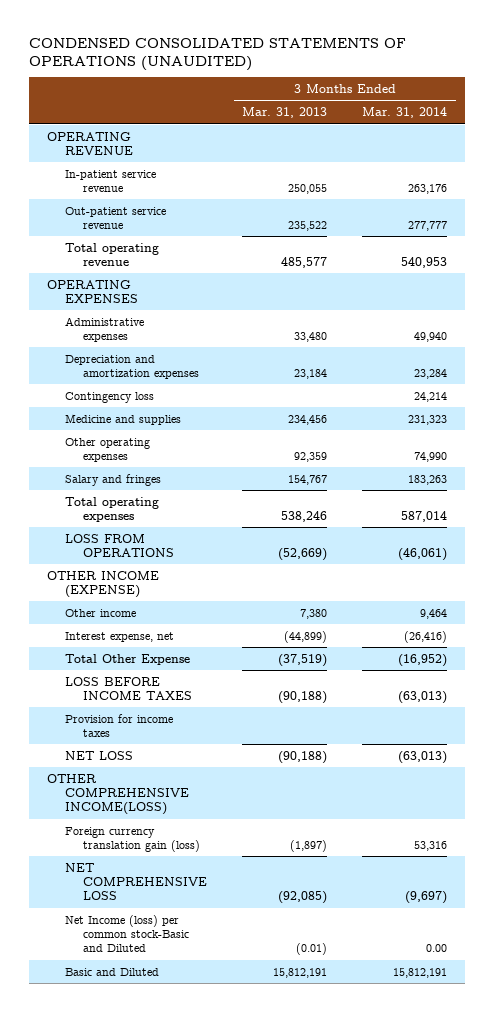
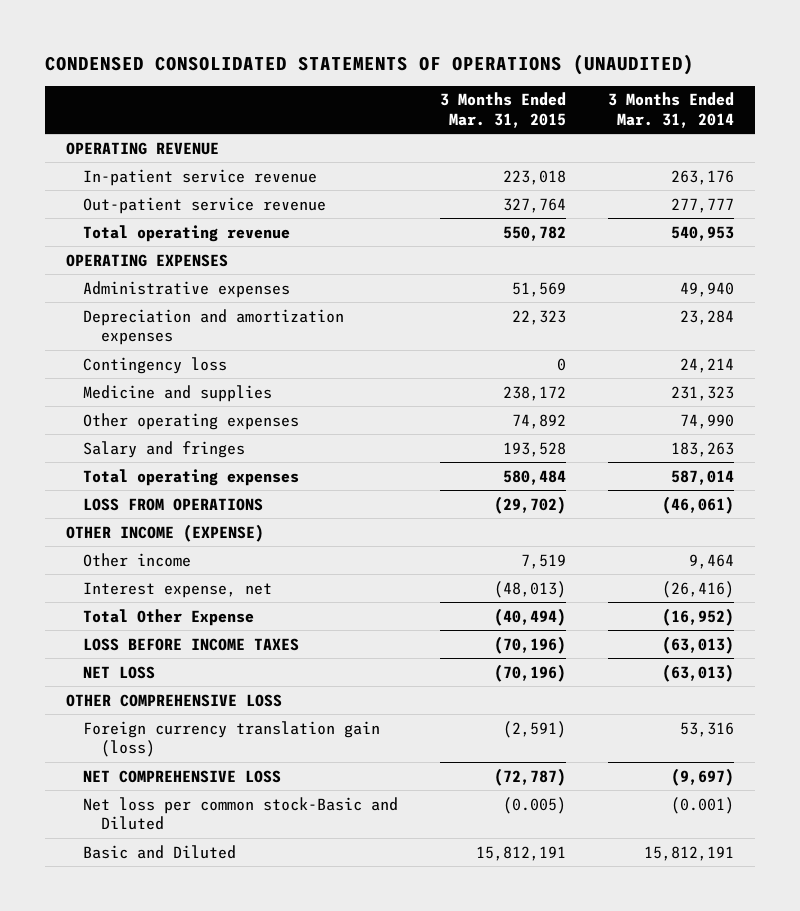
- | 3 Months Ended Mar. 31, 2013 | 3 Months Ended Mar. 31, 2014
+ | 3 Months Ended Mar. 31, 2015 | 3 Months Ended Mar. 31, 2014
- Provision for income taxes
- OTHER COMPREHENSIVE INCOME(LOSS)
+ OTHER COMPREHENSIVE LOSS
- Net Income (loss) per common stock-Basic and Diluted | (0.01) | 0.00
+ Net loss per common stock-Basic and Diluted | (0.005) | (0.001)

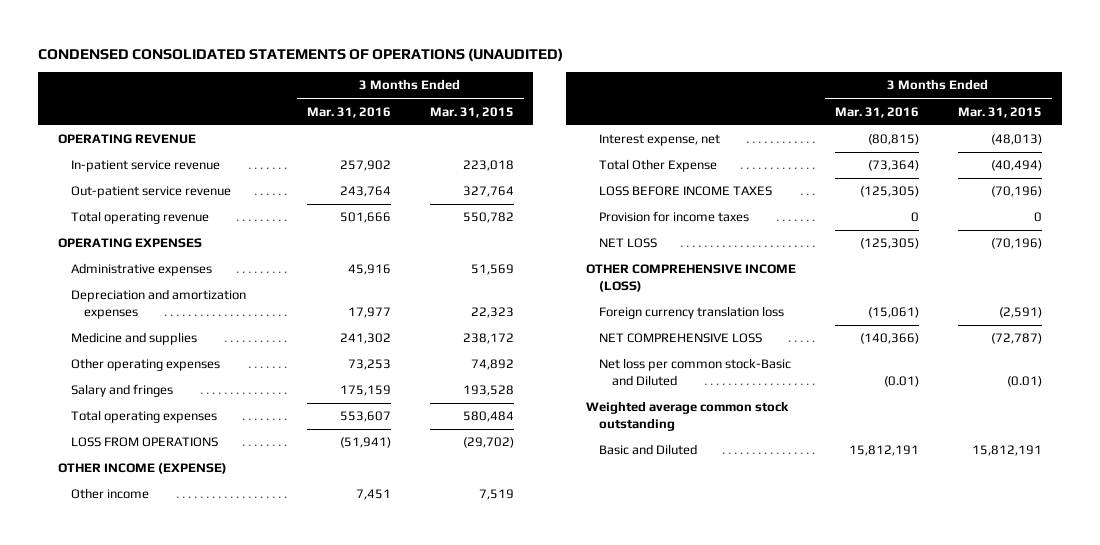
- | 3 Months Ended Mar. 31, 2015 | 3 Months Ended Mar. 31, 2014
+ | 3 Months Ended Mar. 31, 2016 | 3 Months Ended Mar. 31, 2015
- Contingency loss | 0 | 24,214
+ Provision for income taxes | 0 | 0
- OTHER COMPREHENSIVE LOSS
- Foreign currency translation gain (loss) | (2,591) | 53,316
+ OTHER COMPREHENSIVE INCOME (LOSS)
+ Foreign currency translation loss | (15,061) | (2,591)
- Net loss per common stock-Basic and Diluted | (0.005) | (0.001)
+ Net loss per common stock-Basic and Diluted | (0.01) | (0.01)
+ Weighted average common stock outstanding

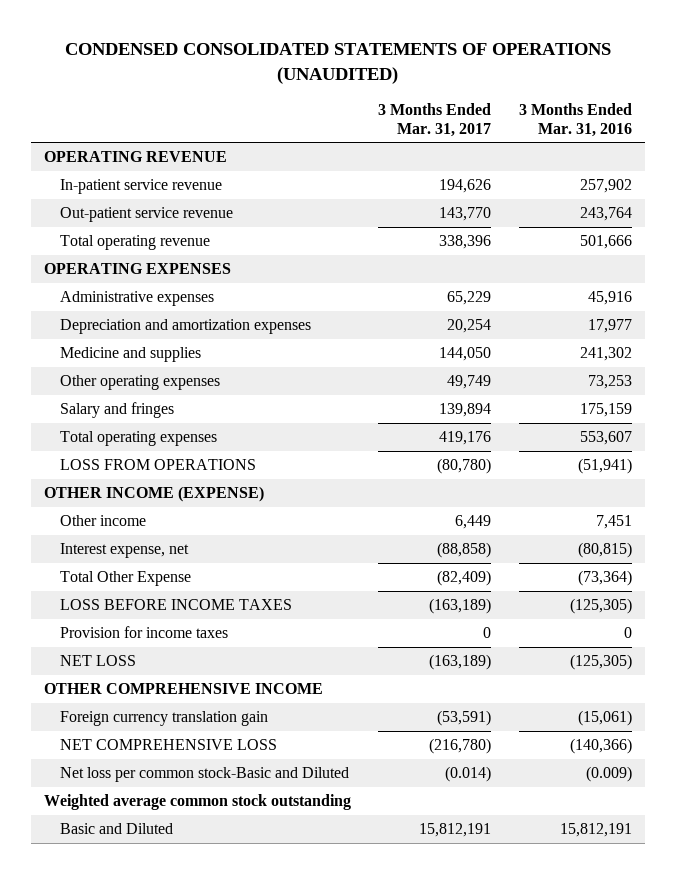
- | 3 Months Ended Mar. 31, 2016 | 3 Months Ended Mar. 31, 2015
+ | 3 Months Ended Mar. 31, 2017 | 3 Months Ended Mar. 31, 2016
- OTHER COMPREHENSIVE INCOME (LOSS)
- Foreign currency translation loss | (15,061) | (2,591)
+ OTHER COMPREHENSIVE INCOME
+ Foreign currency translation gain | (53,591) | (15,061)
- Net loss per common stock-Basic and Diluted | (0.01) | (0.01)
+ Net loss per common stock-Basic and Diluted | (0.014) | (0.009)

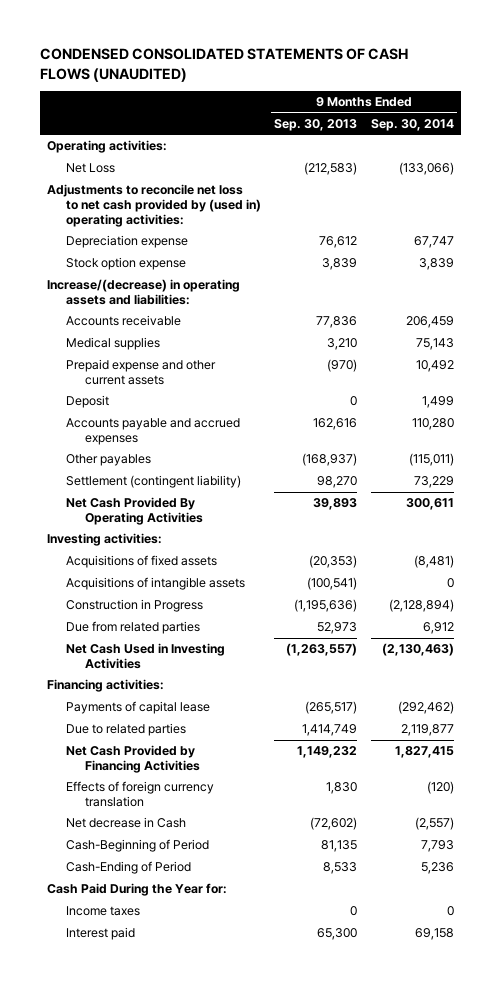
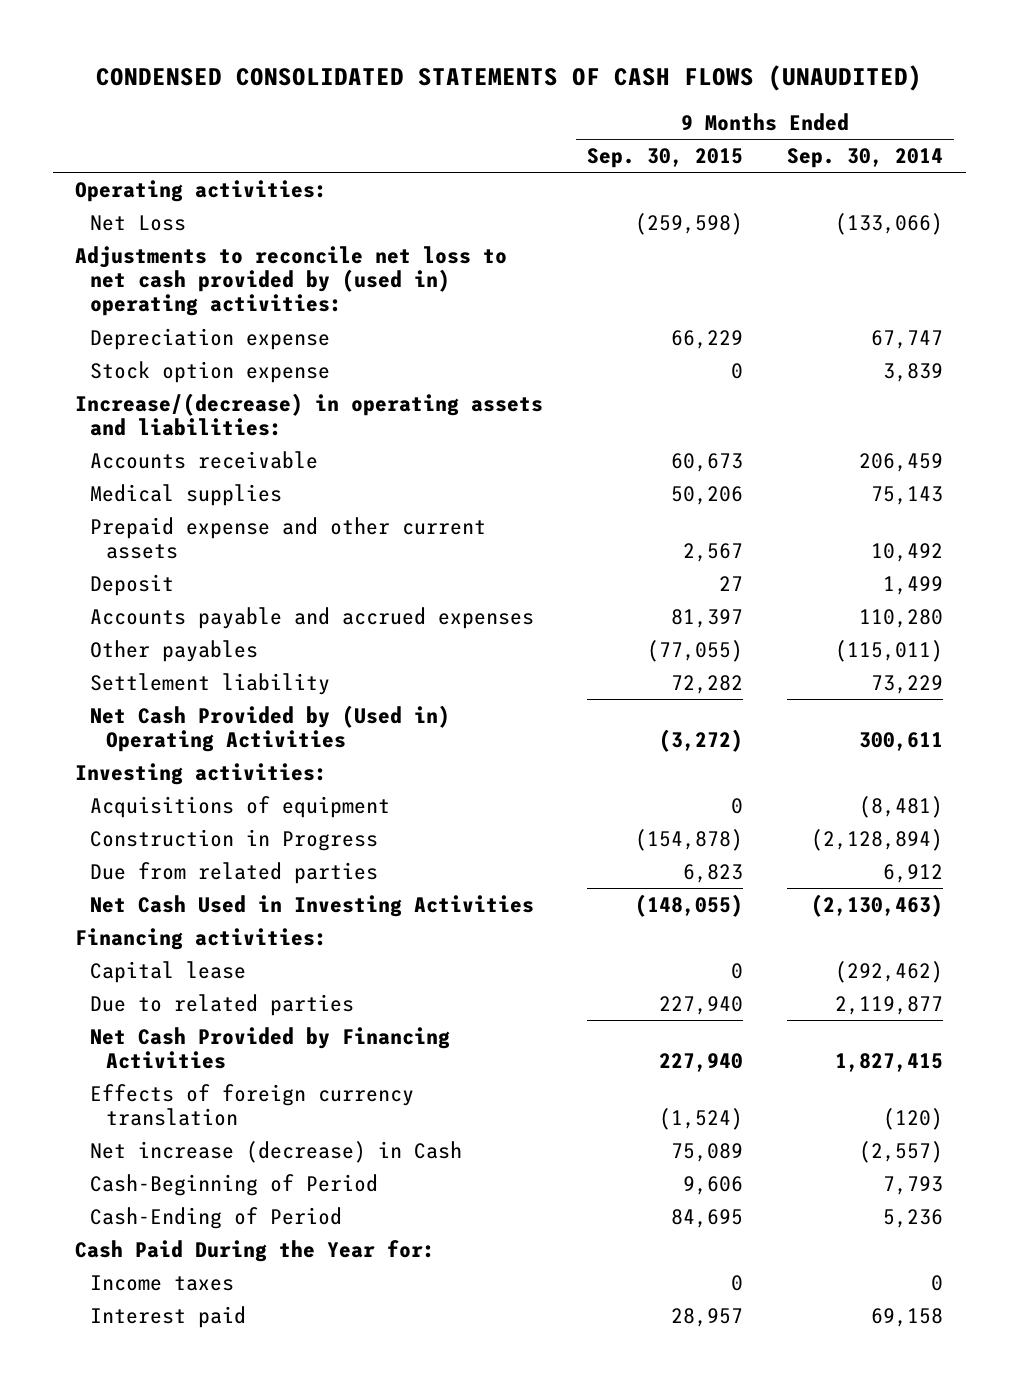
- | 9 Months Ended Sep. 30, 2013 | 9 Months Ended Sep. 30, 2014
+ | 9 Months Ended Sep. 30, 2015 | 9 Months Ended Sep. 30, 2014
- Settlement (contingent liability) | 98,270 | 73,229
- Net Cash Provided By Operating Activities | 39,893 | 300,611
+ Settlement liability | 72,282 | 73,229
+ Net Cash Provided by (Used in) Operating Activities | (3,272) | 300,611
- Acquisitions of fixed assets | (20,353) | (8,481)
- Acquisitions of intangible assets | (100,541) | 0
+ Acquisitions of equipment | 0 | (8,481)
- Payments of capital lease | (265,517) | (292,462)
+ Capital lease | 0 | (292,462)
- Net decrease in Cash | (72,602) | (2,557)
+ Net increase (decrease) in Cash | 75,089 | (2,557)

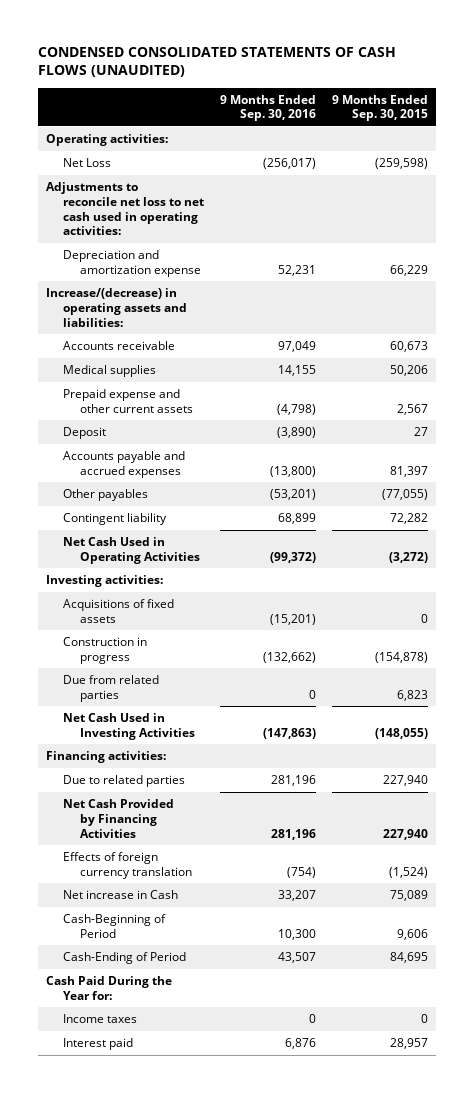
- | 9 Months Ended Sep. 30, 2015 | 9 Months Ended Sep. 30, 2014
+ | 9 Months Ended Sep. 30, 2016 | 9 Months Ended Sep. 30, 2015
- Adjustments to reconcile net loss to net cash provided by (used in) operating activities:
- Depreciation expense | 66,229 | 67,747
- Stock option expense | 0 | 3,839
+ Adjustments to reconcile net loss to net cash used in operating activities:
+ Depreciation and amortization expense | 52,231 | 66,229
- Settlement liability | 72,282 | 73,229
- Net Cash Provided by (Used in) Operating Activities | (3,272) | 300,611
+ Contingent liability | 68,899 | 72,282
+ Net Cash Used in Operating Activities | (99,372) | (3,272)
- Acquisitions of equipment | 0 | (8,481)
- Construction in Progress | (154,878) | (2,128,894)
+ Acquisitions of fixed assets | (15,201) | 0
+ Construction in progress | (132,662) | (154,878)
- Capital lease | 0 | (292,462)
- Net increase (decrease) in Cash | 75,089 | (2,557)
+ Net increase in Cash | 33,207 | 75,089

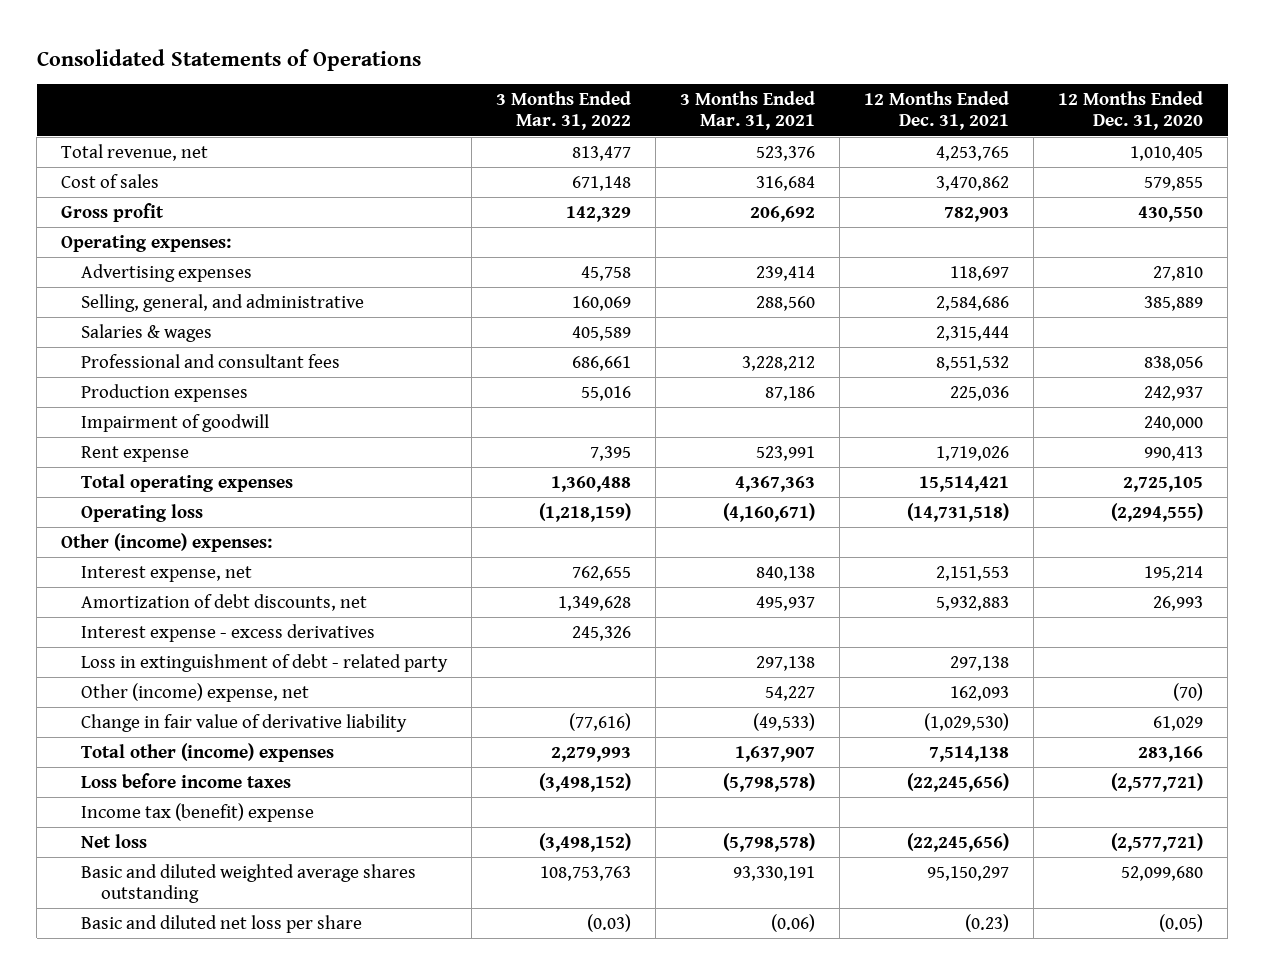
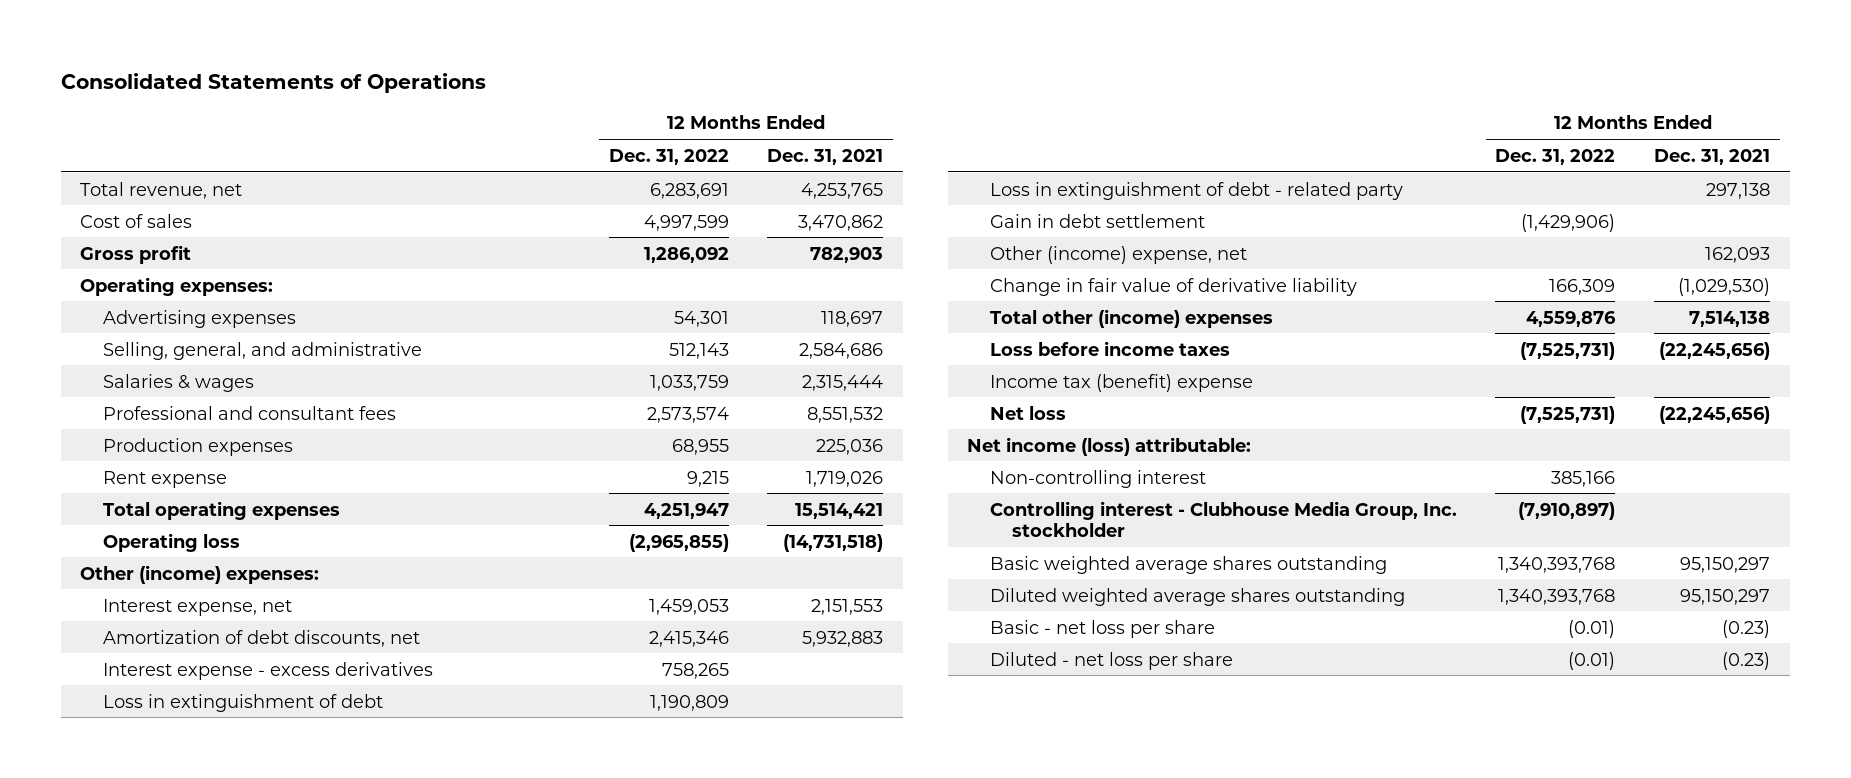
- | 3 Months Ended Mar. 31, 2022 | 3 Months Ended Mar. 31, 2021 | 12 Months Ended Dec. 31, 2021 | 12 Months Ended Dec. 31, 2020
+ | 12 Months Ended Dec. 31, 2022 | 12 Months Ended Dec. 31, 2021
- Impairment of goodwill | | | | 240,000
+ Loss in extinguishment of debt | 1,190,809 |
+ Gain in debt settlement | (1,429,906) |
- Basic and diluted weighted average shares outstanding | 108,753,763 | 93,330,191 | 95,150,297 | 52,099,680
- Basic and diluted net loss per share | (0.03) | (0.06) | (0.23) | (0.05)
+ Net income (loss) attributable:
+ Non-controlling interest | 385,166 |
+ Controlling interest - Clubhouse Media Group, Inc. stockholder | (7,910,897) |
+ Basic weighted average shares outstanding | 1,340,393,768 | 95,150,297
+ Diluted weighted average shares outstanding | 1,340,393,768 | 95,150,297
+ Basic - net loss per share | (0.01) | (0.23)
+ Diluted - net loss per share | (0.01) | (0.23)

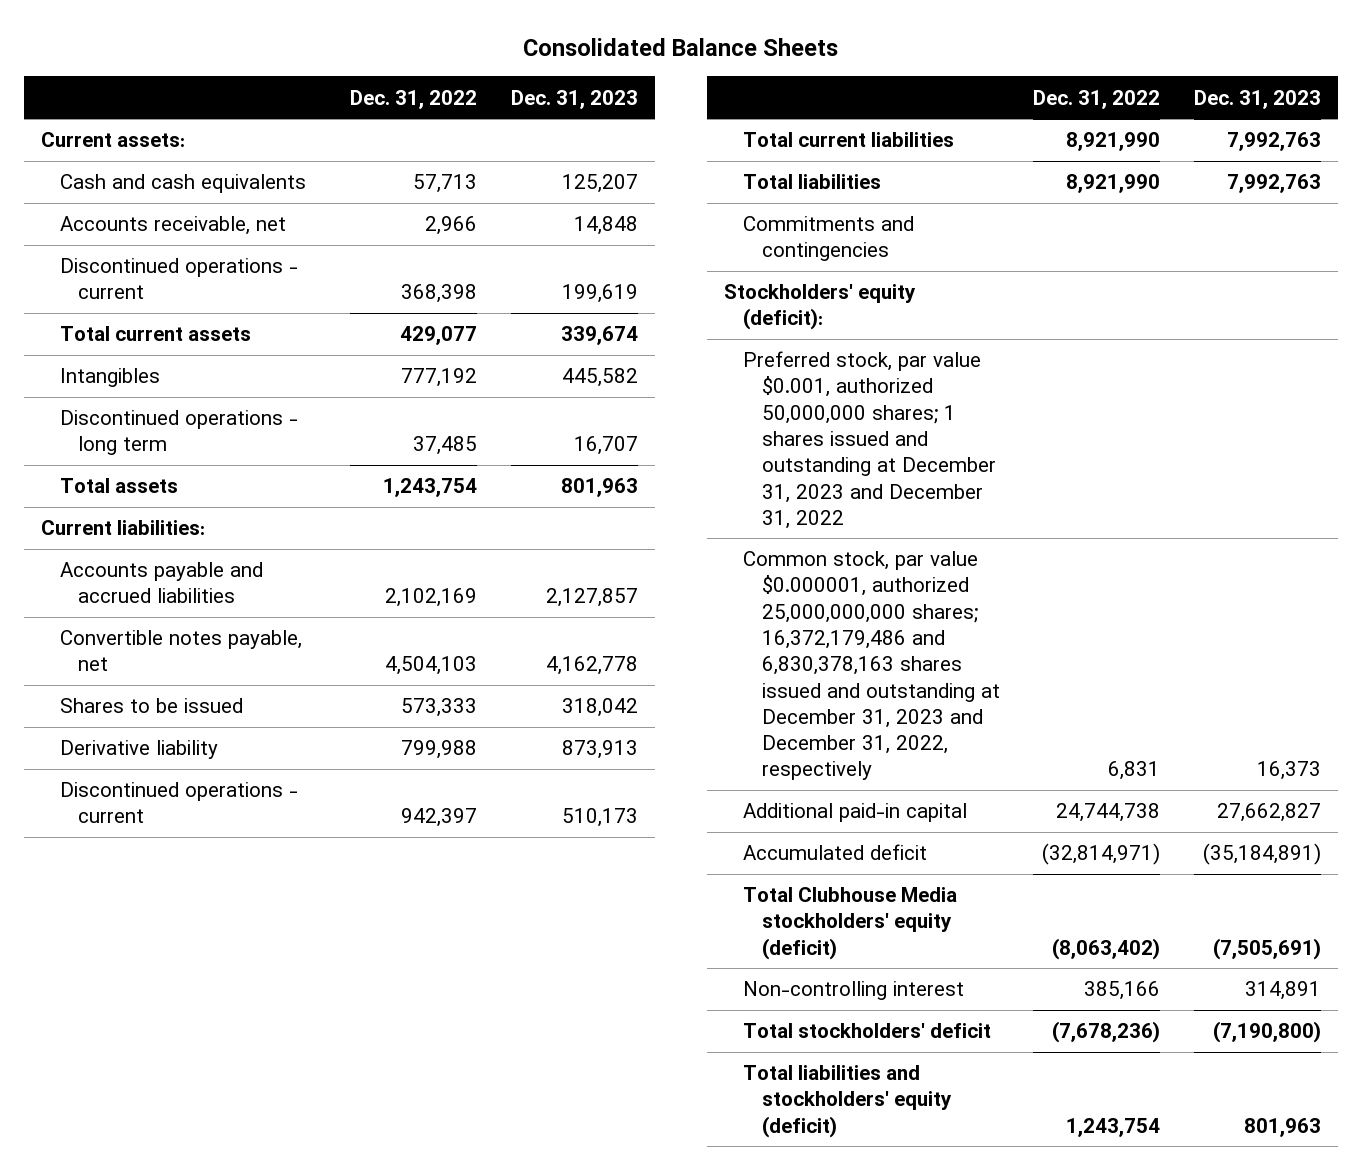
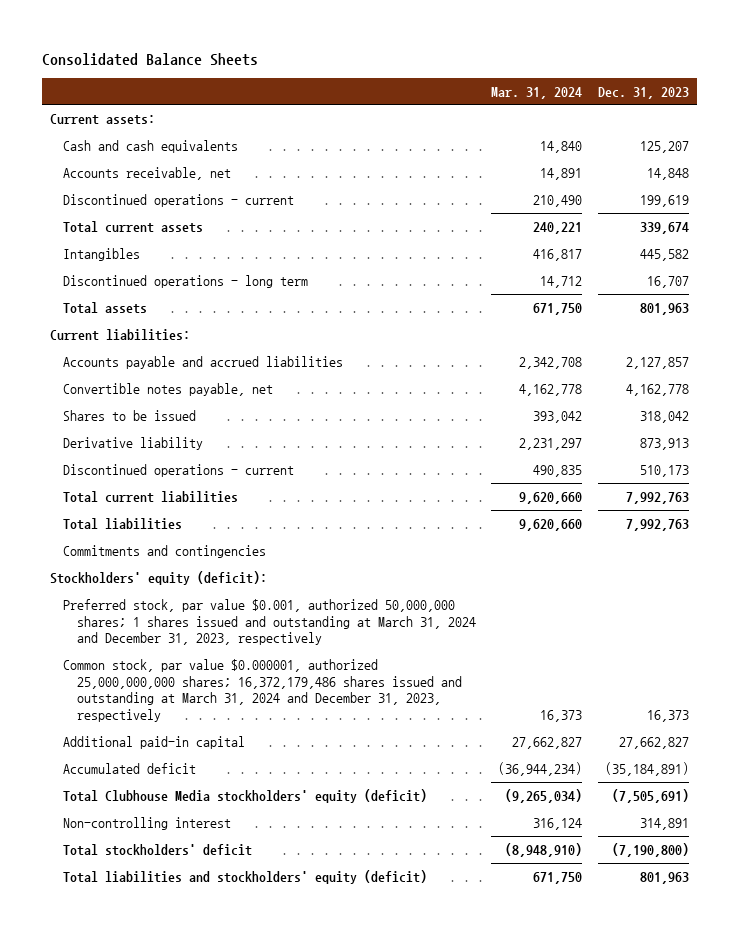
- | Dec. 31, 2022 | Dec. 31, 2023
+ | Mar. 31, 2024 | Dec. 31, 2023
- Preferred stock, par value $0.001, authorized 50,000,000 shares; 1 shares issued and outstanding at December 31, 2023 and December 31, 2022
- Common stock, par value $0.000001, authorized 25,000,000,000 shares; 16,372,179,486 and 6,830,378,163 shares issued and outstanding at December 31, 2023 and December 31, 2022, respectively | 6,831 | 16,373
+ Preferred stock, par value $0.001, authorized 50,000,000 shares; 1 shares issued and outstanding at March 31, 2024 and December 31, 2023, respectively
+ Common stock, par value $0.000001, authorized 25,000,000,000 shares; 16,372,179,486 shares issued and outstanding at March 31, 2024 and December 31, 2023, respectively | 16,373 | 16,373

